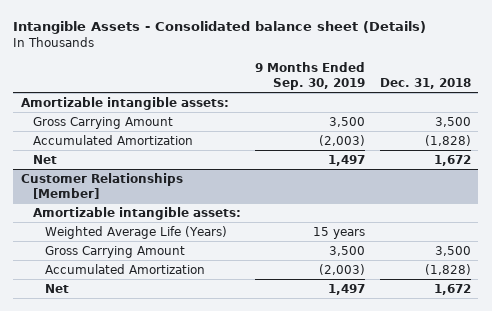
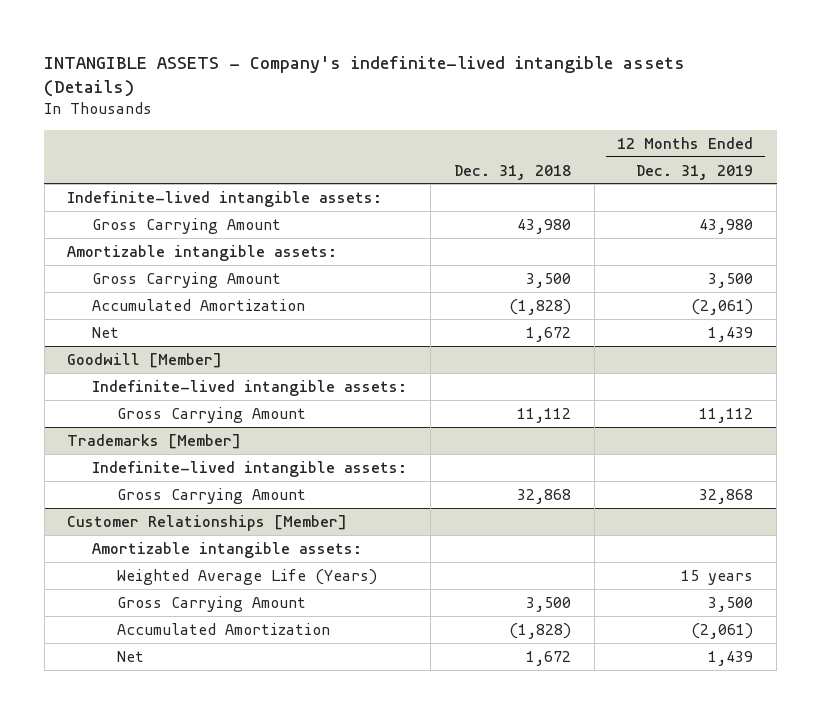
- Intangible Assets - Consolidated balance sheet (Details)
+ INTANGIBLE ASSETS - Company's indefinite-lived intangible assets (Details)
- | 9 Months Ended Sep. 30, 2019 | Dec. 31, 2018
+ | Dec. 31, 2018 | 12 Months Ended Dec. 31, 2019
+ Indefinite-lived intangible assets:
+ Gross Carrying Amount | 43,980 | 43,980
+ Goodwill [Member]
+ Indefinite-lived intangible assets:
+ Gross Carrying Amount | 11,112 | 11,112
+ Trademarks [Member]
+ Indefinite-lived intangible assets:
+ Gross Carrying Amount | 32,868 | 32,868

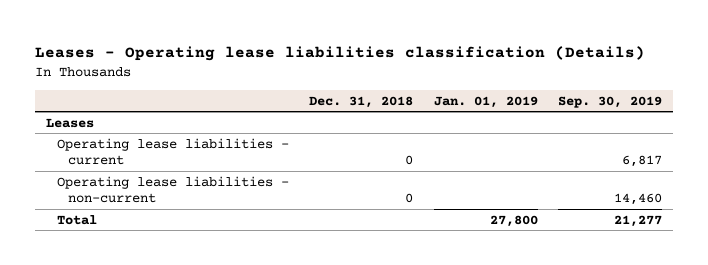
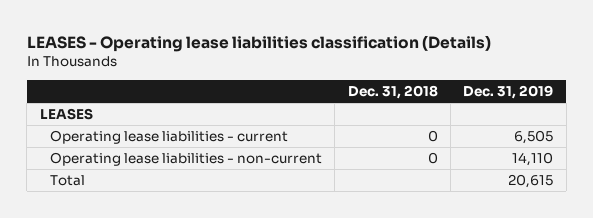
- Leases - Operating lease liabilities classification (Details)
+ LEASES - Operating lease liabilities classification (Details)
- | Dec. 31, 2018 | Jan. 01, 2019 | Sep. 30, 2019
+ | Dec. 31, 2018 | Dec. 31, 2019
- Leases
+ LEASES

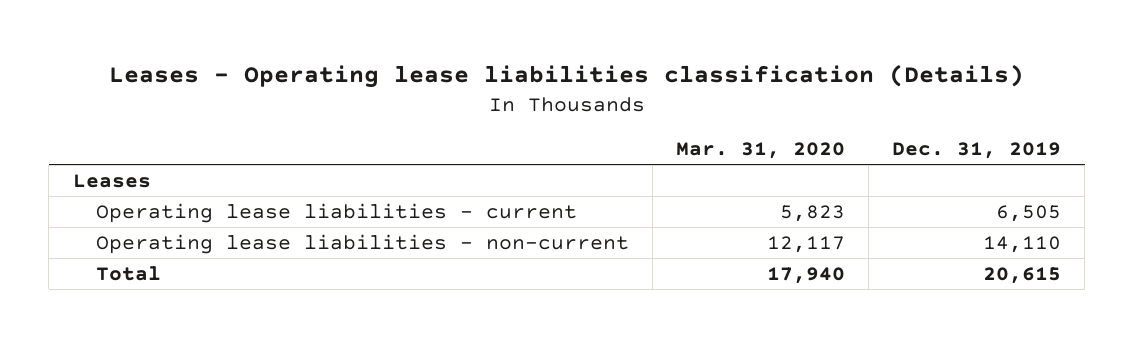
- LEASES - Operating lease liabilities classification (Details)
+ Leases - Operating lease liabilities classification (Details)
- | Dec. 31, 2018 | Dec. 31, 2019
+ | Mar. 31, 2020 | Dec. 31, 2019
- LEASES
+ Leases

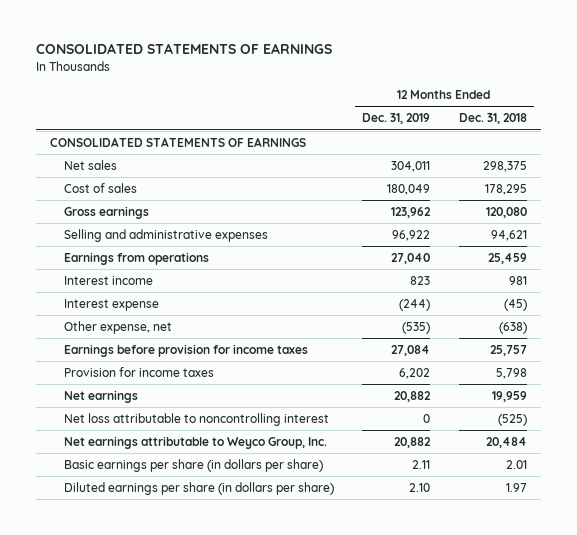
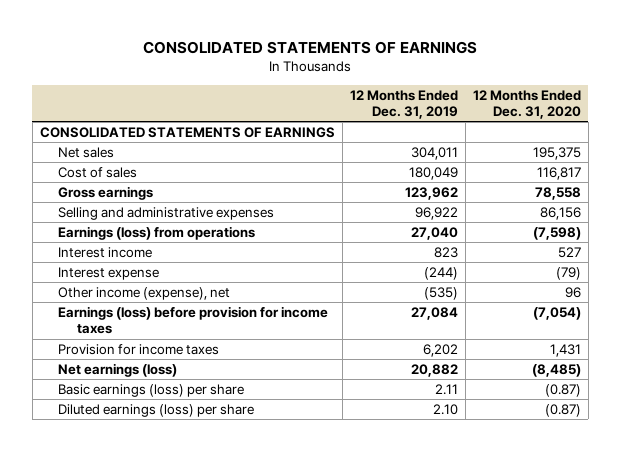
- | 12 Months Ended Dec. 31, 2019 | 12 Months Ended Dec. 31, 2018
+ | 12 Months Ended Dec. 31, 2019 | 12 Months Ended Dec. 31, 2020
- Earnings from operations | 27,040 | 25,459
+ Earnings (loss) from operations | 27,040 | (7,598)
- Other expense, net | (535) | (638)
- Earnings before provision for income taxes | 27,084 | 25,757
+ Other income (expense), net | (535) | 96
+ Earnings (loss) before provision for income taxes | 27,084 | (7,054)
- Net earnings | 20,882 | 19,959
- Net loss attributable to noncontrolling interest | 0 | (525)
- Net earnings attributable to Weyco Group, Inc. | 20,882 | 20,484
- Basic earnings per share (in dollars per share) | 2.11 | 2.01
- Diluted earnings per share (in dollars per share) | 2.10 | 1.97
+ Net earnings (loss) | 20,882 | (8,485)
+ Basic earnings (loss) per share | 2.11 | (0.87)
+ Diluted earnings (loss) per share | 2.10 | (0.87)

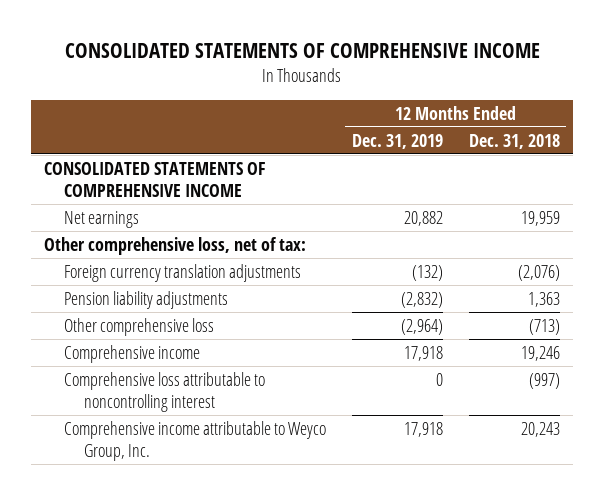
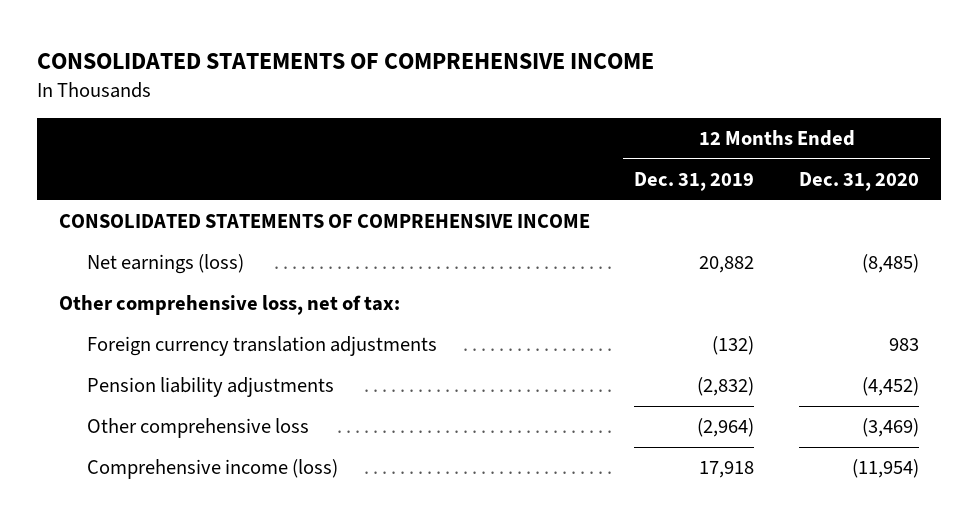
- | 12 Months Ended Dec. 31, 2019 | 12 Months Ended Dec. 31, 2018
+ | 12 Months Ended Dec. 31, 2019 | 12 Months Ended Dec. 31, 2020
- Net earnings | 20,882 | 19,959
+ Net earnings (loss) | 20,882 | (8,485)
- Comprehensive income | 17,918 | 19,246
- Comprehensive loss attributable to noncontrolling interest | 0 | (997)
- Comprehensive income attributable to Weyco Group, Inc. | 17,918 | 20,243
+ Comprehensive income (loss) | 17,918 | (11,954)

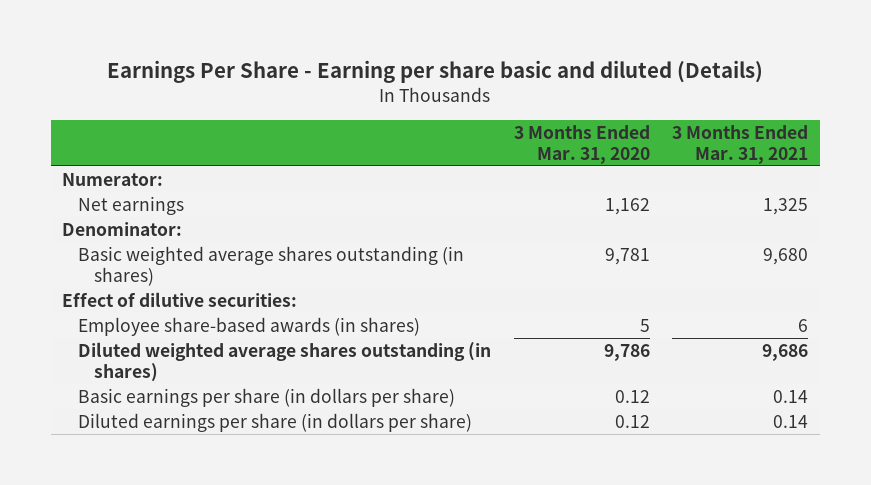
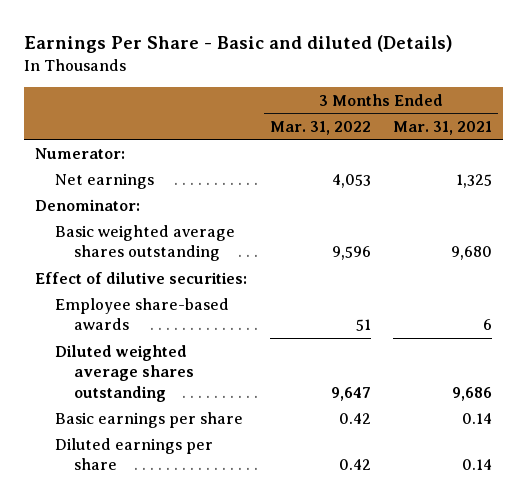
- Earnings Per Share - Earning per share basic and diluted (Details)
+ Earnings Per Share - Basic and diluted (Details)
- | 3 Months Ended Mar. 31, 2020 | 3 Months Ended Mar. 31, 2021
+ | 3 Months Ended Mar. 31, 2022 | 3 Months Ended Mar. 31, 2021
- Basic weighted average shares outstanding (in shares) | 9,781 | 9,680
+ Basic weighted average shares outstanding | 9,596 | 9,680
- Employee share-based awards (in shares) | 5 | 6
- Diluted weighted average shares outstanding (in shares) | 9,786 | 9,686
- Basic earnings per share (in dollars per share) | 0.12 | 0.14
- Diluted earnings per share (in dollars per share) | 0.12 | 0.14
+ Employee share-based awards | 51 | 6
+ Diluted weighted average shares outstanding | 9,647 | 9,686
+ Basic earnings per share | 0.42 | 0.14
+ Diluted earnings per share | 0.42 | 0.14

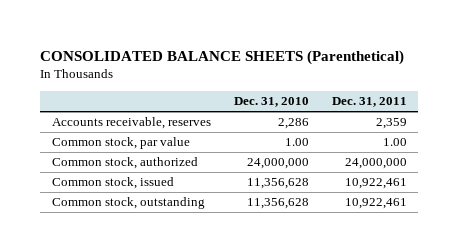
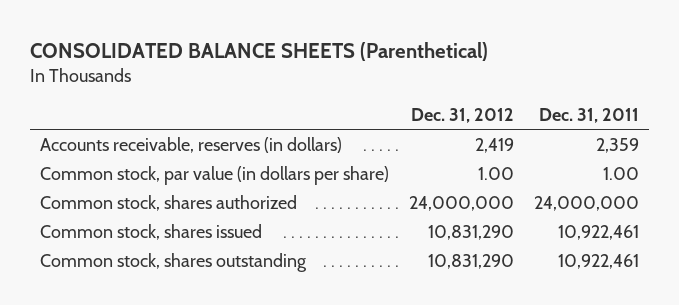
- | Dec. 31, 2010 | Dec. 31, 2011
+ | Dec. 31, 2012 | Dec. 31, 2011
- Accounts receivable, reserves | 2,286 | 2,359
- Common stock, par value | 1.00 | 1.00
- Common stock, authorized | 24,000,000 | 24,000,000
- Common stock, issued | 11,356,628 | 10,922,461
- Common stock, outstanding | 11,356,628 | 10,922,461
+ Accounts receivable, reserves (in dollars) | 2,419 | 2,359
+ Common stock, par value (in dollars per share) | 1.00 | 1.00
+ Common stock, shares authorized | 24,000,000 | 24,000,000
+ Common stock, shares issued | 10,831,290 | 10,922,461
+ Common stock, shares outstanding | 10,831,290 | 10,922,461

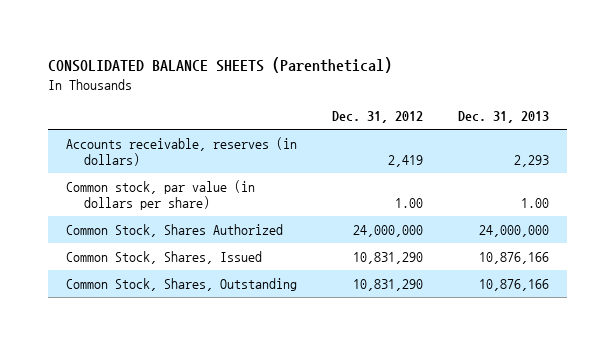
- | Dec. 31, 2012 | Dec. 31, 2011
+ | Dec. 31, 2012 | Dec. 31, 2013
- Common stock, shares authorized | 24,000,000 | 24,000,000
- Common stock, shares issued | 10,831,290 | 10,922,461
- Common stock, shares outstanding | 10,831,290 | 10,922,461
+ Common Stock, Shares Authorized | 24,000,000 | 24,000,000
+ Common Stock, Shares, Issued | 10,831,290 | 10,876,166
+ Common Stock, Shares, Outstanding | 10,831,290 | 10,876,166

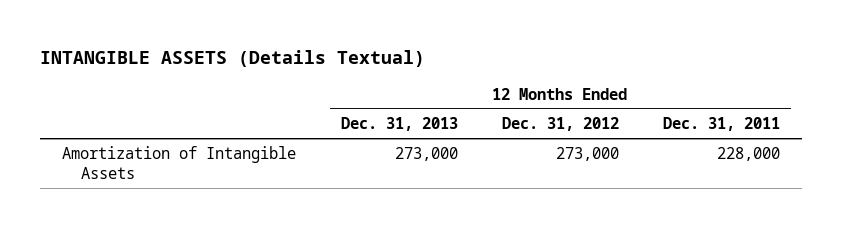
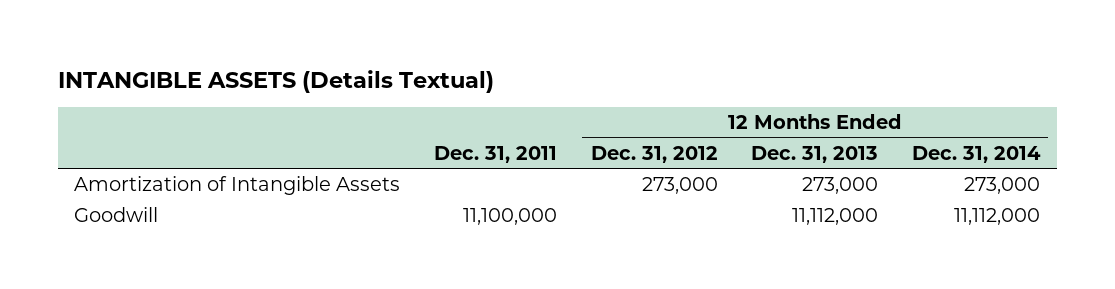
- | 12 Months Ended Dec. 31, 2013 | 12 Months Ended Dec. 31, 2012 | 12 Months Ended Dec. 31, 2011
+ | Dec. 31, 2011 | 12 Months Ended Dec. 31, 2012 | 12 Months Ended Dec. 31, 2013 | 12 Months Ended Dec. 31, 2014
+ Goodwill | 11,100,000 | | 11,112,000 | 11,112,000

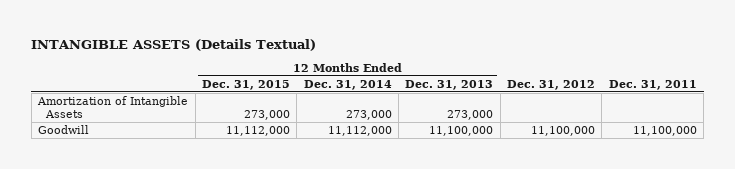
- | Dec. 31, 2011 | 12 Months Ended Dec. 31, 2012 | 12 Months Ended Dec. 31, 2013 | 12 Months Ended Dec. 31, 2014
+ | 12 Months Ended Dec. 31, 2015 | 12 Months Ended Dec. 31, 2014 | 12 Months Ended Dec. 31, 2013 | Dec. 31, 2012 | Dec. 31, 2011
- Goodwill | 11,100,000 | | 11,112,000 | 11,112,000
+ Goodwill | 11,112,000 | 11,112,000 | 11,100,000 | 11,100,000 | 11,100,000

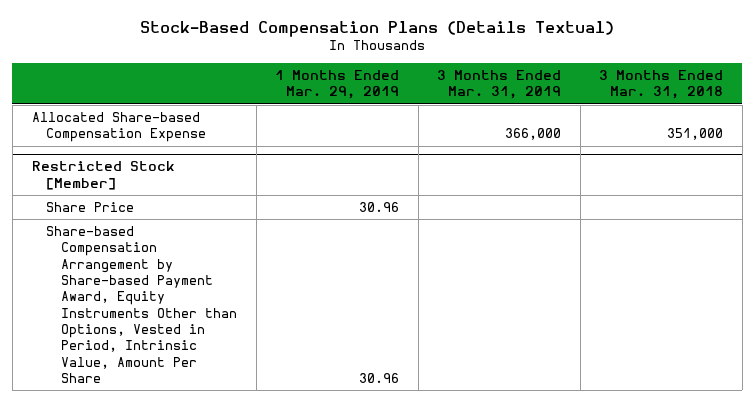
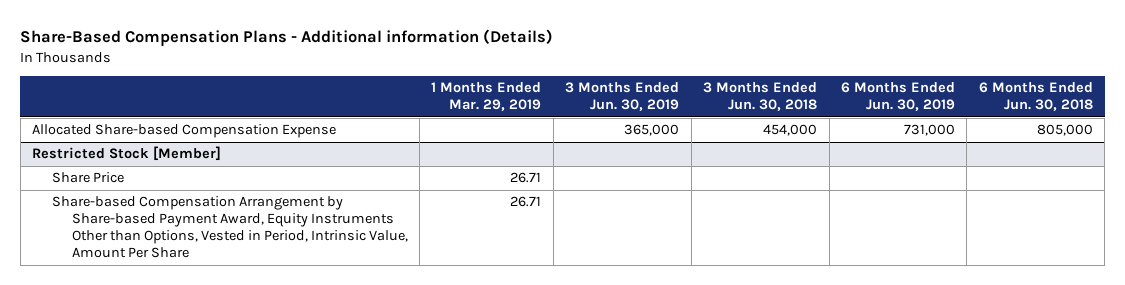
- Stock-Based Compensation Plans (Details Textual)
+ Share-Based Compensation Plans - Additional information (Details)
- | 1 Months Ended Mar. 29, 2019 | 3 Months Ended Mar. 31, 2019 | 3 Months Ended Mar. 31, 2018
+ | 1 Months Ended Mar. 29, 2019 | 3 Months Ended Jun. 30, 2019 | 3 Months Ended Jun. 30, 2018 | 6 Months Ended Jun. 30, 2019 | 6 Months Ended Jun. 30, 2018
@ Restricted Stock [Member]
- Share Price | 30.96 | |
- Share-based Compensation Arrangement by Share-based Payment Award, Equity Instruments Other than Options, Vested in Period, Intrinsic Value, Amount Per Share | 30.96 | |
+ Share Price | 26.71 | | | |
+ Share-based Compensation Arrangement by Share-based Payment Award, Equity Instruments Other than Options, Vested in Period, Intrinsic Value, Amount Per Share | 26.71 | | | |

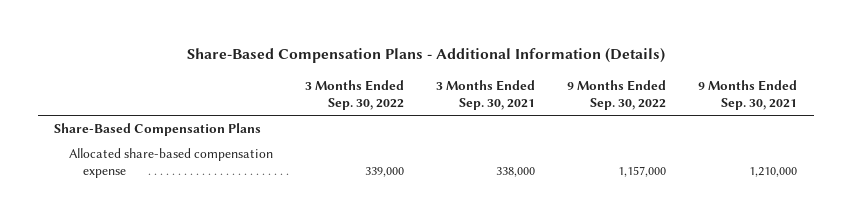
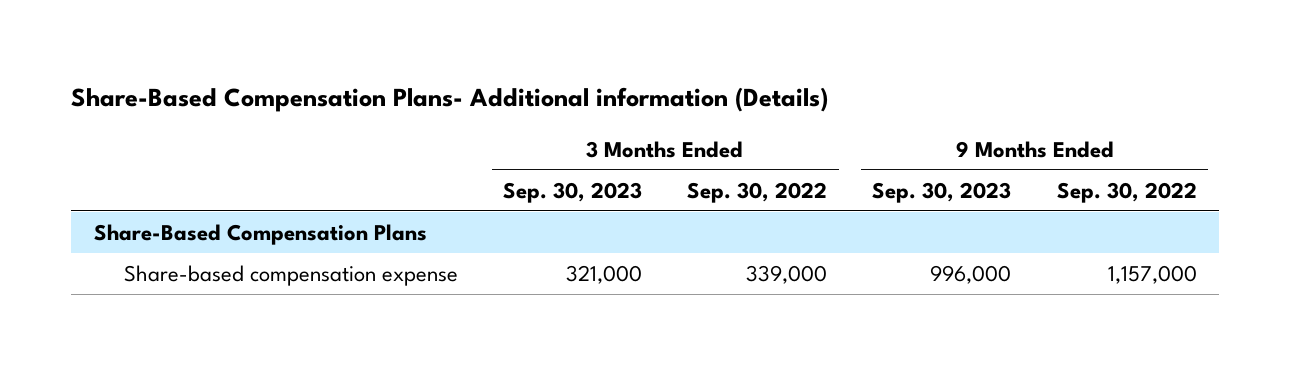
- Share-Based Compensation Plans - Additional Information (Details)
+ Share-Based Compensation Plans- Additional information (Details)
- | 3 Months Ended Sep. 30, 2022 | 3 Months Ended Sep. 30, 2021 | 9 Months Ended Sep. 30, 2022 | 9 Months Ended Sep. 30, 2021
+ | 3 Months Ended Sep. 30, 2023 | 3 Months Ended Sep. 30, 2022 | 9 Months Ended Sep. 30, 2023 | 9 Months Ended Sep. 30, 2022
- Allocated share-based compensation expense | 339,000 | 338,000 | 1,157,000 | 1,210,000
+ Share-based compensation expense | 321,000 | 339,000 | 996,000 | 1,157,000

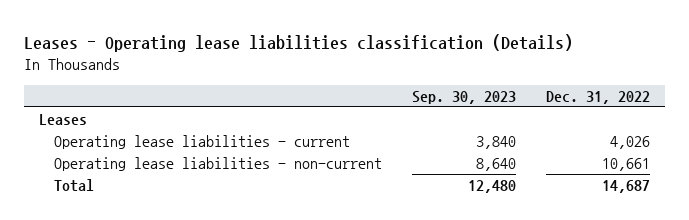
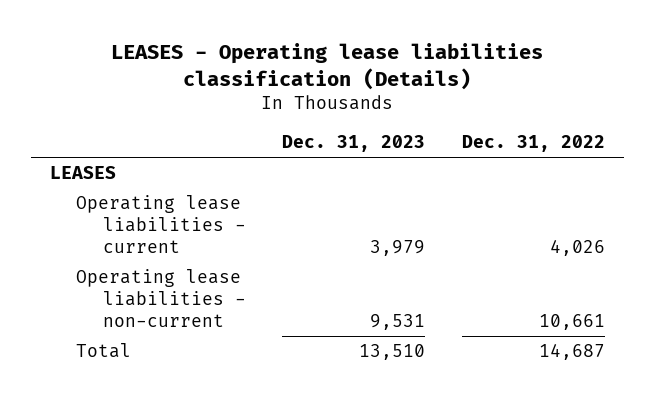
- Leases - Operating lease liabilities classification (Details)
+ LEASES - Operating lease liabilities classification (Details)
- | Sep. 30, 2023 | Dec. 31, 2022
+ | Dec. 31, 2023 | Dec. 31, 2022
- Leases
+ LEASES

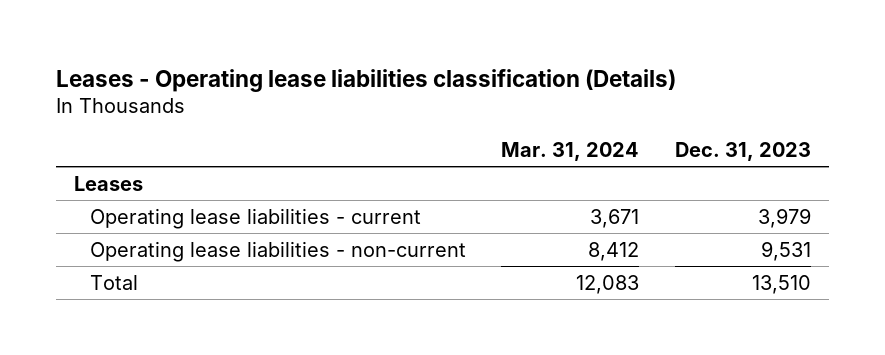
- LEASES - Operating lease liabilities classification (Details)
+ Leases - Operating lease liabilities classification (Details)
- | Dec. 31, 2023 | Dec. 31, 2022
+ | Mar. 31, 2024 | Dec. 31, 2023
- LEASES
+ Leases

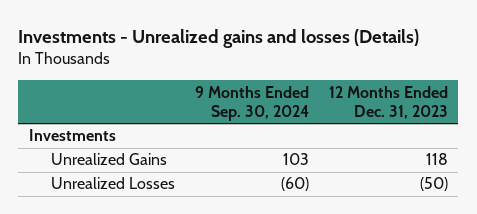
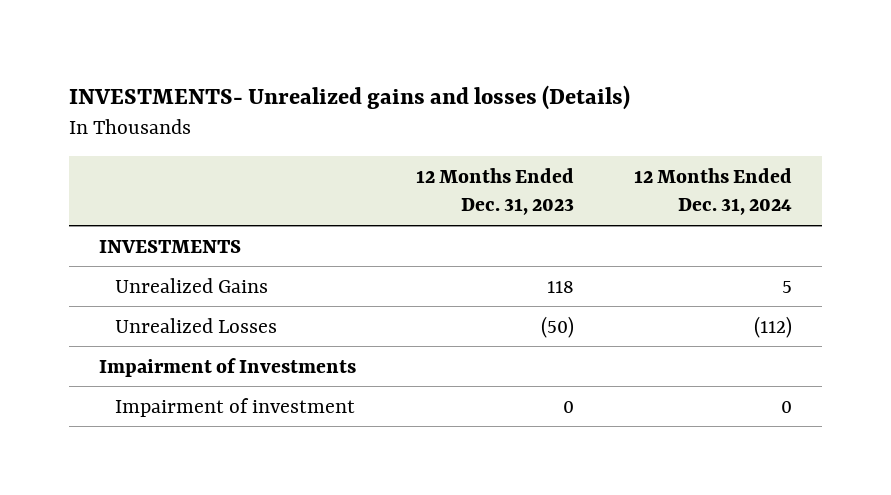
- Investments - Unrealized gains and losses (Details)
+ INVESTMENTS- Unrealized gains and losses (Details)
- | 9 Months Ended Sep. 30, 2024 | 12 Months Ended Dec. 31, 2023
+ | 12 Months Ended Dec. 31, 2023 | 12 Months Ended Dec. 31, 2024
- Investments
+ INVESTMENTS
+ Impairment of Investments
+ Impairment of investment | 0 | 0

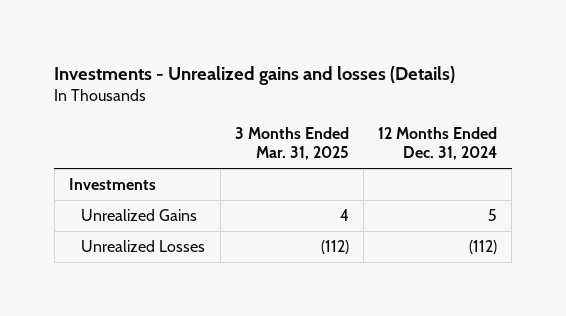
- INVESTMENTS- Unrealized gains and losses (Details)
+ Investments - Unrealized gains and losses (Details)
- | 12 Months Ended Dec. 31, 2023 | 12 Months Ended Dec. 31, 2024
+ | 3 Months Ended Mar. 31, 2025 | 12 Months Ended Dec. 31, 2024
- INVESTMENTS
+ Investments
- Impairment of Investments
- Impairment of investment | 0 | 0

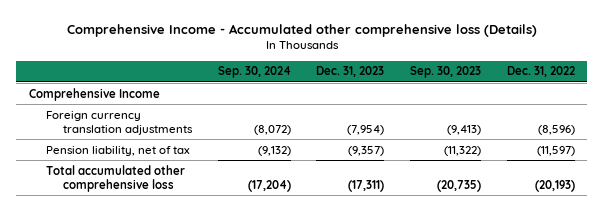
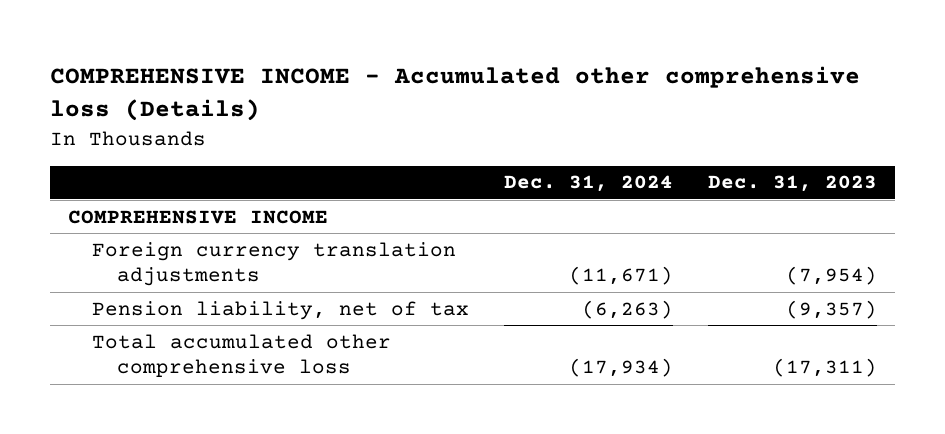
- Comprehensive Income - Accumulated other comprehensive loss (Details)
+ COMPREHENSIVE INCOME - Accumulated other comprehensive loss (Details)
- | Sep. 30, 2024 | Dec. 31, 2023 | Sep. 30, 2023 | Dec. 31, 2022
+ | Dec. 31, 2024 | Dec. 31, 2023
- Comprehensive Income
+ COMPREHENSIVE INCOME

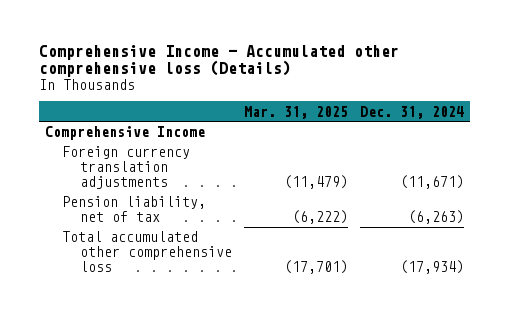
- COMPREHENSIVE INCOME - Accumulated other comprehensive loss (Details)
+ Comprehensive Income - Accumulated other comprehensive loss (Details)
- | Dec. 31, 2024 | Dec. 31, 2023
+ | Mar. 31, 2025 | Dec. 31, 2024
- COMPREHENSIVE INCOME
+ Comprehensive Income

